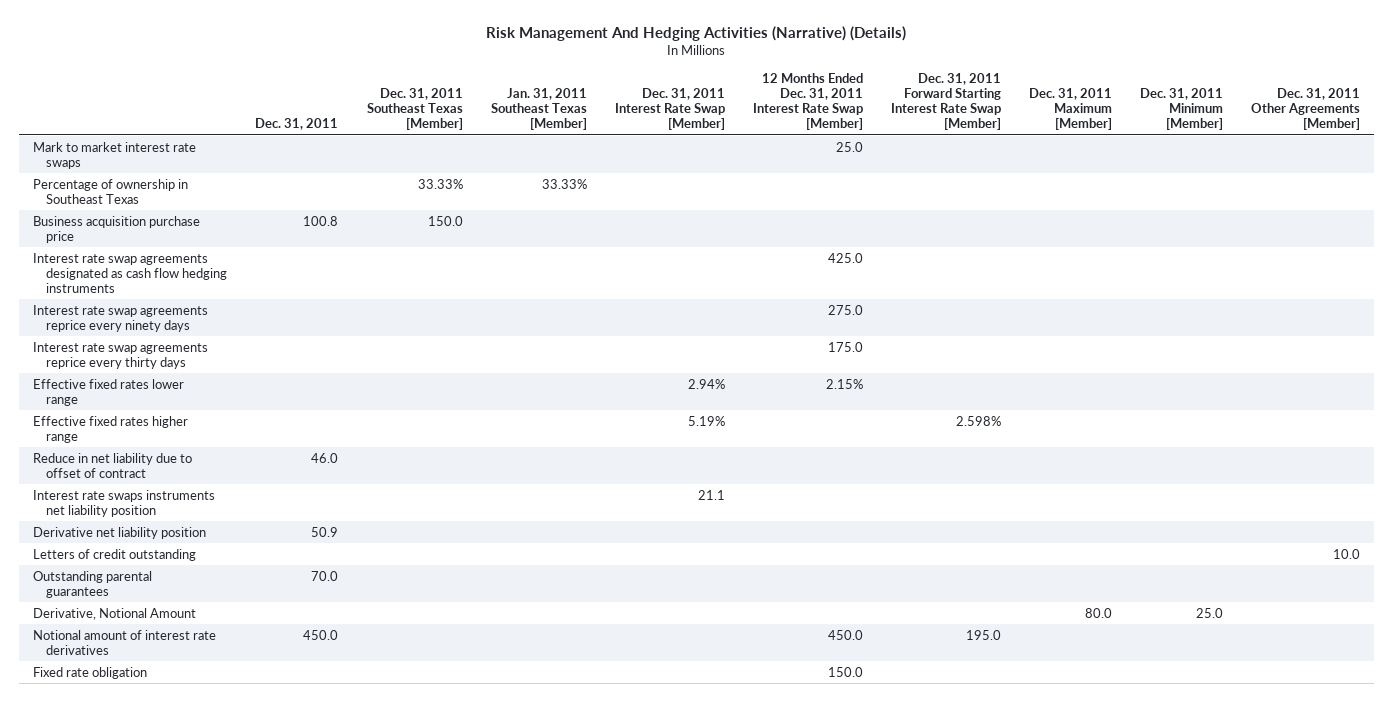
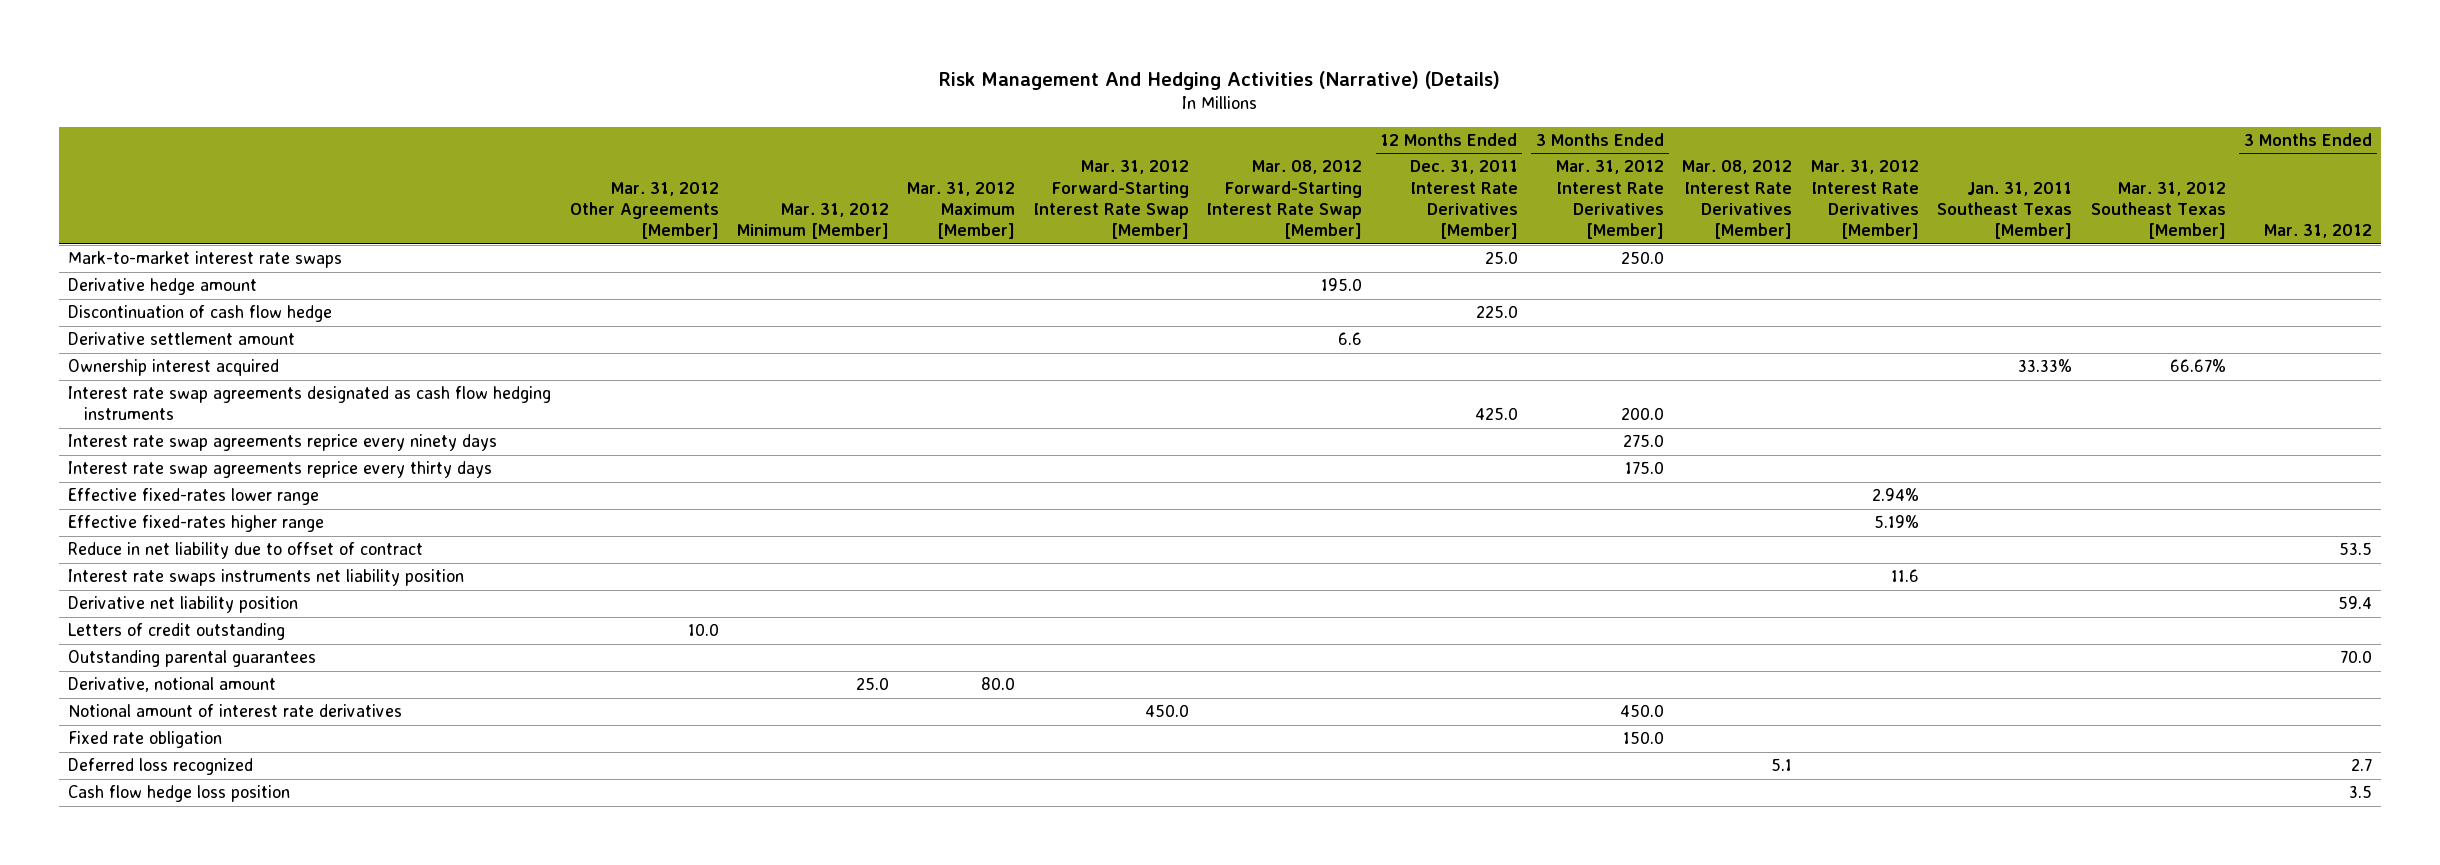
- | Dec. 31, 2011 | Dec. 31, 2011 Southeast Texas [Member] | Jan. 31, 2011 Southeast Texas [Member] | Dec. 31, 2011 Interest Rate Swap [Member] | 12 Months Ended Dec. 31, 2011 Interest Rate Swap [Member] | Dec. 31, 2011 Forward Starting Interest Rate Swap [Member] | Dec. 31, 2011 Maximum [Member] | Dec. 31, 2011 Minimum [Member] | Dec. 31, 2011 Other Agreements [Member]
+ | Mar. 31, 2012 Other Agreements [Member] | Mar. 31, 2012 Minimum [Member] | Mar. 31, 2012 Maximum [Member] | Mar. 31, 2012 Forward-Starting Interest Rate Swap [Member] | Mar. 08, 2012 Forward-Starting Interest Rate Swap [Member] | 12 Months Ended Dec. 31, 2011 Interest Rate Derivatives [Member] | 3 Months Ended Mar. 31, 2012 Interest Rate Derivatives [Member] | Mar. 08, 2012 Interest Rate Derivatives [Member] | Mar. 31, 2012 Interest Rate Derivatives [Member] | Jan. 31, 2011 Southeast Texas [Member] | Mar. 31, 2012 Southeast Texas [Member] | 3 Months Ended Mar. 31, 2012
- Mark to market interest rate swaps | | | | | 25.0 | | | |
- Percentage of ownership in Southeast Texas | | 33.33% | 33.33% | | | | | |
- Business acquisition purchase price | 100.8 | 150.0 | | | | | | |
+ Mark-to-market interest rate swaps | | | | | | 25.0 | 250.0 | | | | |
+ Derivative hedge amount | | | | | 195.0 | | | | | | |
+ Discontinuation of cash flow hedge | | | | | | 225.0 | | | | | |
+ Derivative settlement amount | | | | | 6.6 | | | | | | |
+ Ownership interest acquired | | | | | | | | | | 33.33% | 66.67% |
- Effective fixed rates lower range | | | | 2.94% | 2.15% | | | |
- Effective fixed rates higher range | | | | 5.19% | | 2.598% | | |
+ Effective fixed-rates lower range | | | | | | | | | 2.94% | | |
+ Effective fixed-rates higher range | | | | | | | | | 5.19% | | |
- Derivative, Notional Amount | | | | | | | 80.0 | 25.0 |
+ Derivative, notional amount | | 25.0 | 80.0 | | | | | | | | |
+ Deferred loss recognized | | | | | | | | 5.1 | | | | 2.7
+ Cash flow hedge loss position | | | | | | | | | | | | 3.5

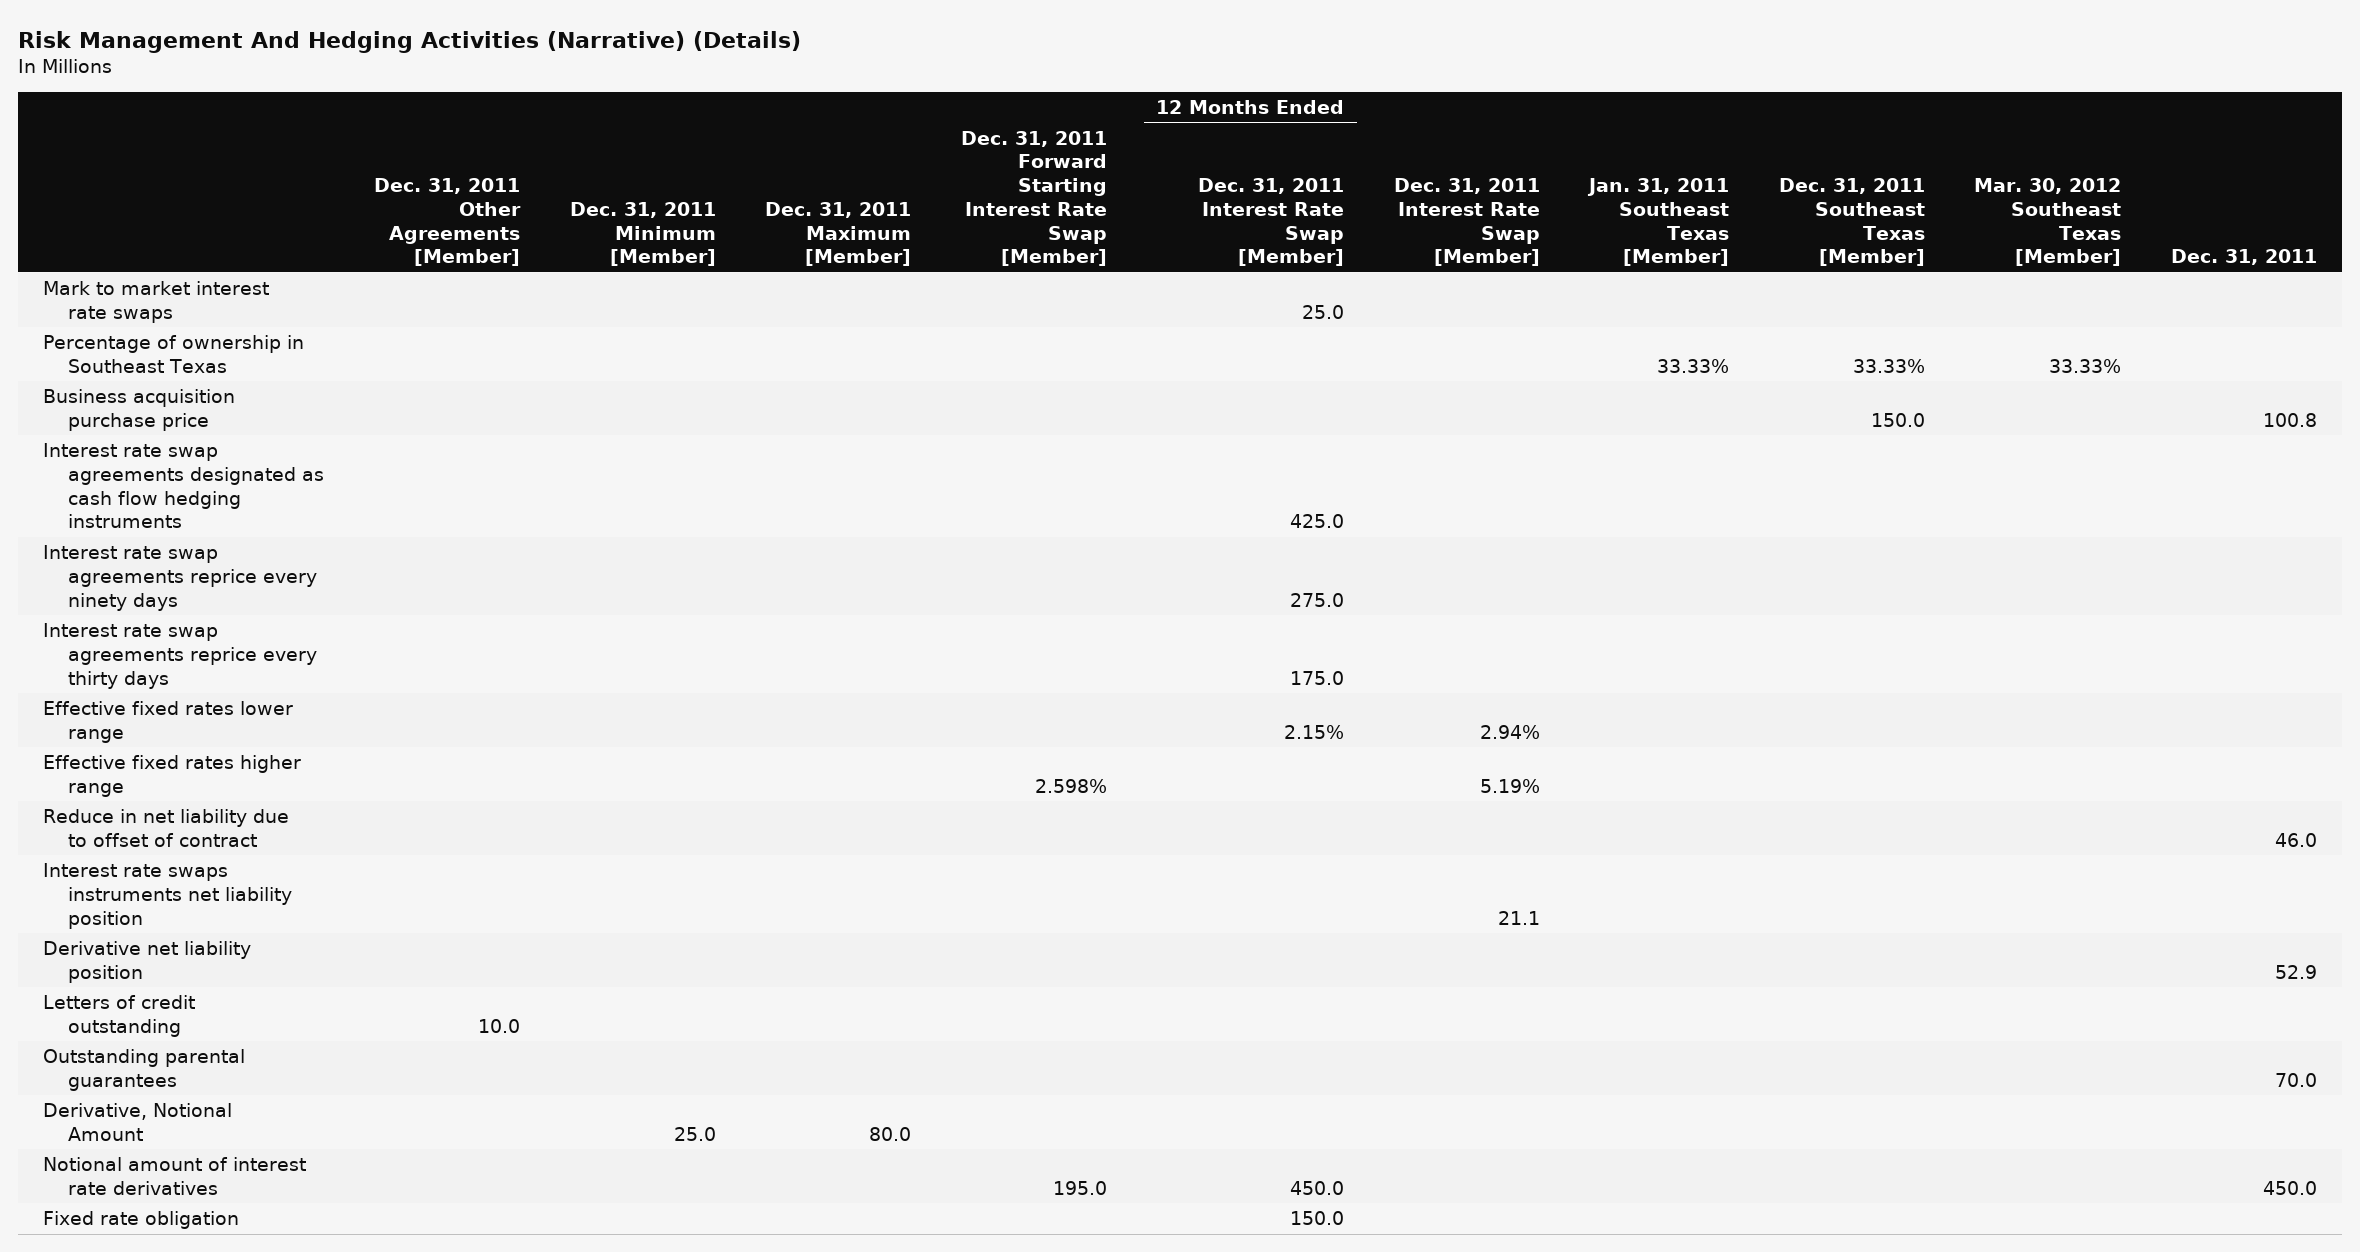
- | Mar. 31, 2012 Other Agreements [Member] | Mar. 31, 2012 Minimum [Member] | Mar. 31, 2012 Maximum [Member] | Mar. 31, 2012 Forward-Starting Interest Rate Swap [Member] | Mar. 08, 2012 Forward-Starting Interest Rate Swap [Member] | 12 Months Ended Dec. 31, 2011 Interest Rate Derivatives [Member] | 3 Months Ended Mar. 31, 2012 Interest Rate Derivatives [Member] | Mar. 08, 2012 Interest Rate Derivatives [Member] | Mar. 31, 2012 Interest Rate Derivatives [Member] | Jan. 31, 2011 Southeast Texas [Member] | Mar. 31, 2012 Southeast Texas [Member] | 3 Months Ended Mar. 31, 2012
+ | Dec. 31, 2011 Other Agreements [Member] | Dec. 31, 2011 Minimum [Member] | Dec. 31, 2011 Maximum [Member] | Dec. 31, 2011 Forward Starting Interest Rate Swap [Member] | 12 Months Ended Dec. 31, 2011 Interest Rate Swap [Member] | Dec. 31, 2011 Interest Rate Swap [Member] | Jan. 31, 2011 Southeast Texas [Member] | Dec. 31, 2011 Southeast Texas [Member] | Mar. 30, 2012 Southeast Texas [Member] | Dec. 31, 2011
- Mark-to-market interest rate swaps | | | | | | 25.0 | 250.0 | | | | |
- Derivative hedge amount | | | | | 195.0 | | | | | | |
- Discontinuation of cash flow hedge | | | | | | 225.0 | | | | | |
- Derivative settlement amount | | | | | 6.6 | | | | | | |
- Ownership interest acquired | | | | | | | | | | 33.33% | 66.67% |
+ Mark to market interest rate swaps | | | | | 25.0 | | | | |
+ Percentage of ownership in Southeast Texas | | | | | | | 33.33% | 33.33% | 33.33% |
+ Business acquisition purchase price | | | | | | | | 150.0 | | 100.8
- Effective fixed-rates lower range | | | | | | | | | 2.94% | | |
- Effective fixed-rates higher range | | | | | | | | | 5.19% | | |
+ Effective fixed rates lower range | | | | | 2.15% | 2.94% | | | |
+ Effective fixed rates higher range | | | | 2.598% | | 5.19% | | | |
- Derivative, notional amount | | 25.0 | 80.0 | | | | | | | | |
+ Derivative, Notional Amount | | 25.0 | 80.0 | | | | | | |
- Deferred loss recognized | | | | | | | | 5.1 | | | | 2.7
- Cash flow hedge loss position | | | | | | | | | | | | 3.5

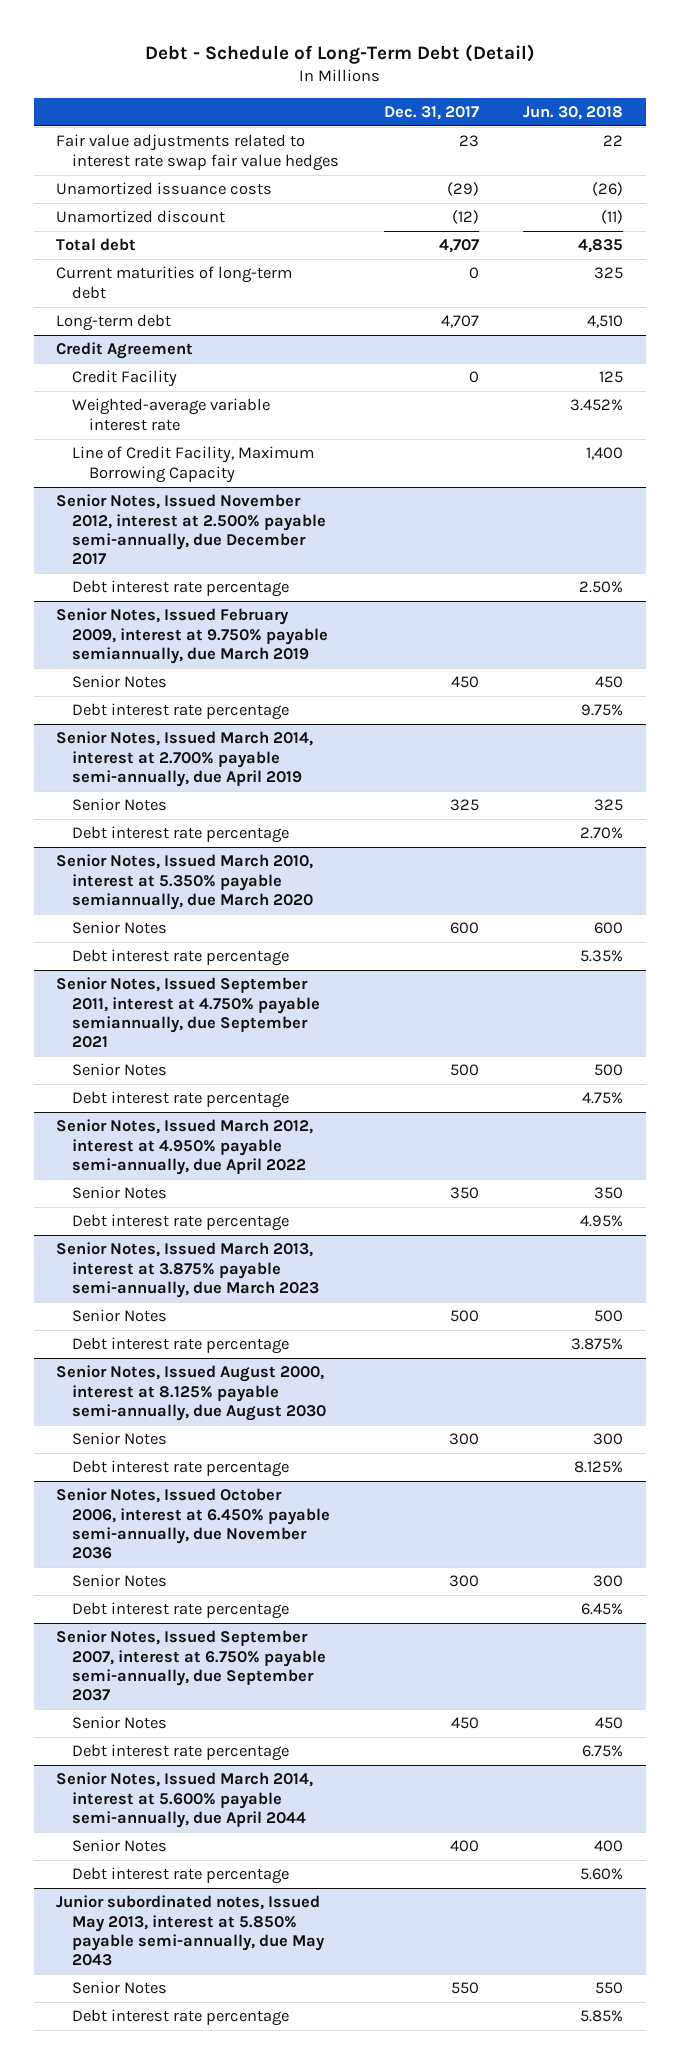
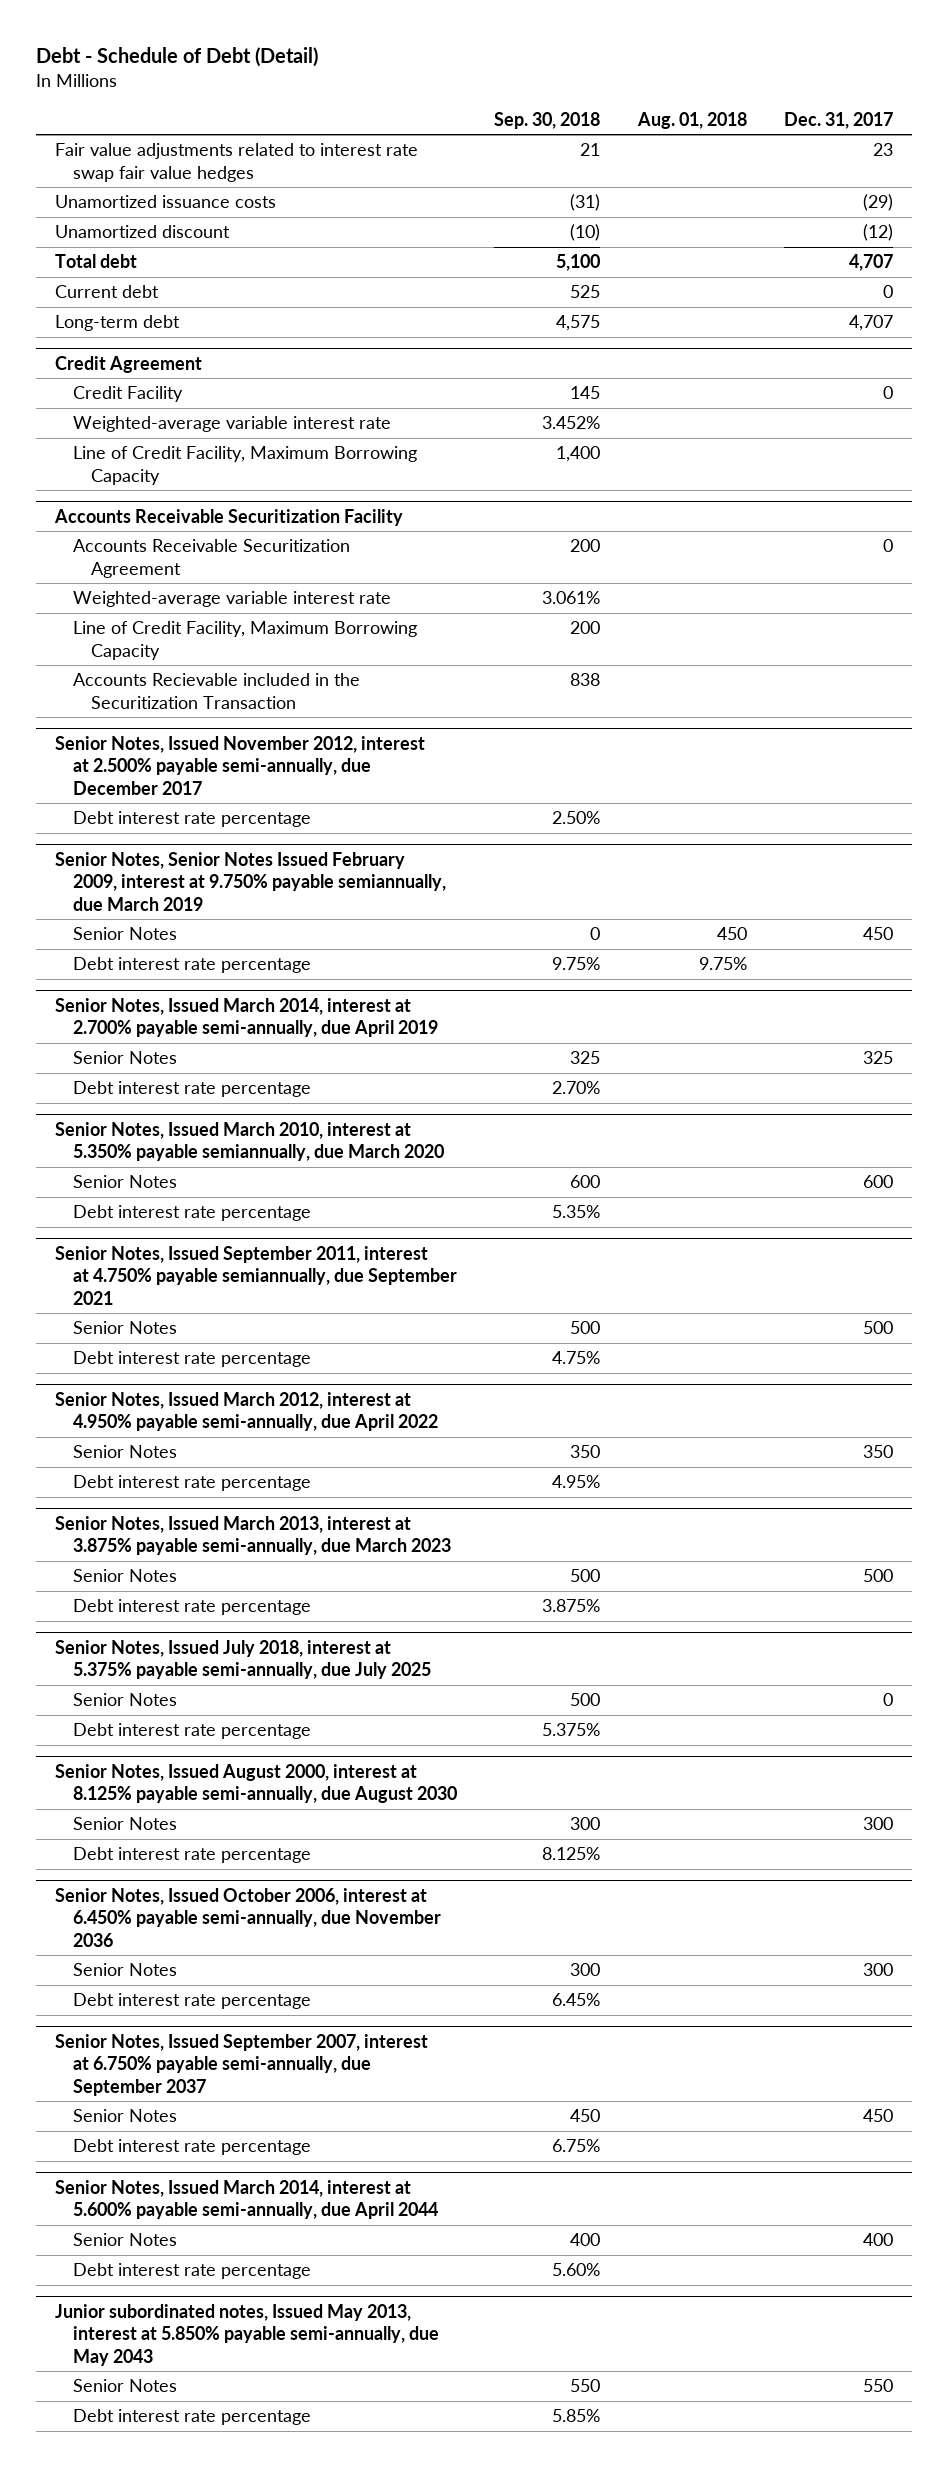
- Debt - Schedule of Long-Term Debt (Detail)
+ Debt - Schedule of Debt (Detail)
- | Dec. 31, 2017 | Jun. 30, 2018
+ | Sep. 30, 2018 | Aug. 01, 2018 | Dec. 31, 2017
- Current maturities of long-term debt | 0 | 325
+ Current debt | 525 | | 0
+ Accounts Receivable Securitization Facility
+ Accounts Receivable Securitization Agreement | 200 | | 0
+ Weighted-average variable interest rate | 3.061% | |
+ Line of Credit Facility, Maximum Borrowing Capacity | 200 | |
+ Accounts Recievable included in the Securitization Transaction | 838 | |
- Senior Notes, Issued February 2009, interest at 9.750% payable semiannually, due March 2019
+ Senior Notes, Senior Notes Issued February 2009, interest at 9.750% payable semiannually, due March 2019
+ Senior Notes, Issued July 2018, interest at 5.375% payable semi-annually, due July 2025
+ Senior Notes | 500 | | 0
+ Debt interest rate percentage | 5.375% | |

